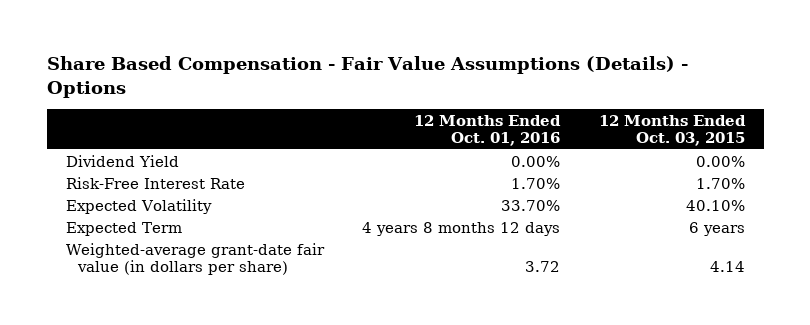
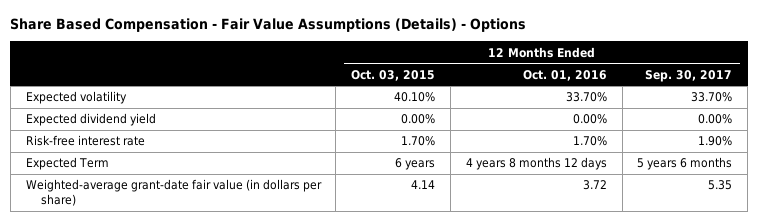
- | 12 Months Ended Oct. 01, 2016 | 12 Months Ended Oct. 03, 2015
+ | 12 Months Ended Oct. 03, 2015 | 12 Months Ended Oct. 01, 2016 | 12 Months Ended Sep. 30, 2017
- Dividend Yield | 0.00% | 0.00%
- Risk-Free Interest Rate | 1.70% | 1.70%
- Expected Volatility | 33.70% | 40.10%
+ Expected volatility | 40.10% | 33.70% | 33.70%
+ Expected dividend yield | 0.00% | 0.00% | 0.00%
+ Risk-free interest rate | 1.70% | 1.70% | 1.90%

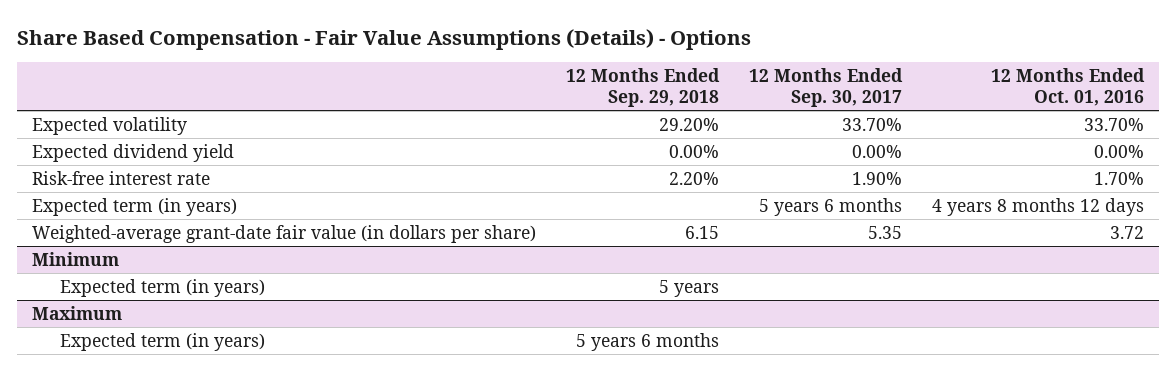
- | 12 Months Ended Oct. 03, 2015 | 12 Months Ended Oct. 01, 2016 | 12 Months Ended Sep. 30, 2017
+ | 12 Months Ended Sep. 29, 2018 | 12 Months Ended Sep. 30, 2017 | 12 Months Ended Oct. 01, 2016
- Expected Term | 6 years | 4 years 8 months 12 days | 5 years 6 months
+ Expected term (in years) | | 5 years 6 months | 4 years 8 months 12 days
+ Minimum
+ Expected term (in years) | 5 years | |
+ Maximum
+ Expected term (in years) | 5 years 6 months | |

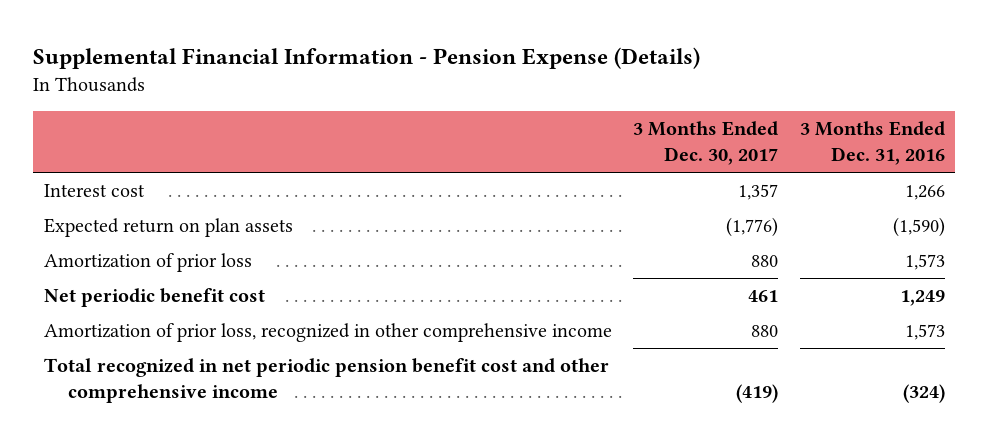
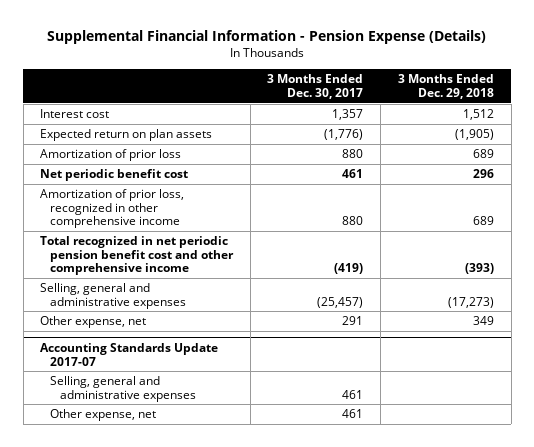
- | 3 Months Ended Dec. 30, 2017 | 3 Months Ended Dec. 31, 2016
+ | 3 Months Ended Dec. 30, 2017 | 3 Months Ended Dec. 29, 2018
+ Selling, general and administrative expenses | (25,457) | (17,273)
+ Other expense, net | 291 | 349
+ Accounting Standards Update 2017-07
+ Selling, general and administrative expenses | 461 |
+ Other expense, net | 461 |

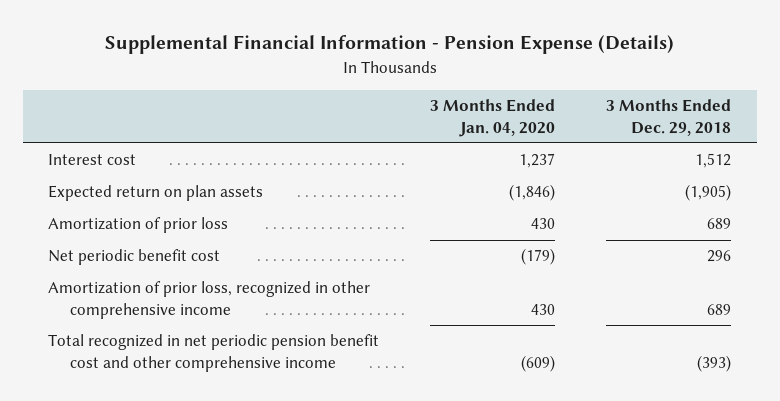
- | 3 Months Ended Dec. 30, 2017 | 3 Months Ended Dec. 29, 2018
+ | 3 Months Ended Jan. 04, 2020 | 3 Months Ended Dec. 29, 2018
- Selling, general and administrative expenses | (25,457) | (17,273)
- Other expense, net | 291 | 349
- Accounting Standards Update 2017-07
- Selling, general and administrative expenses | 461 |
- Other expense, net | 461 |

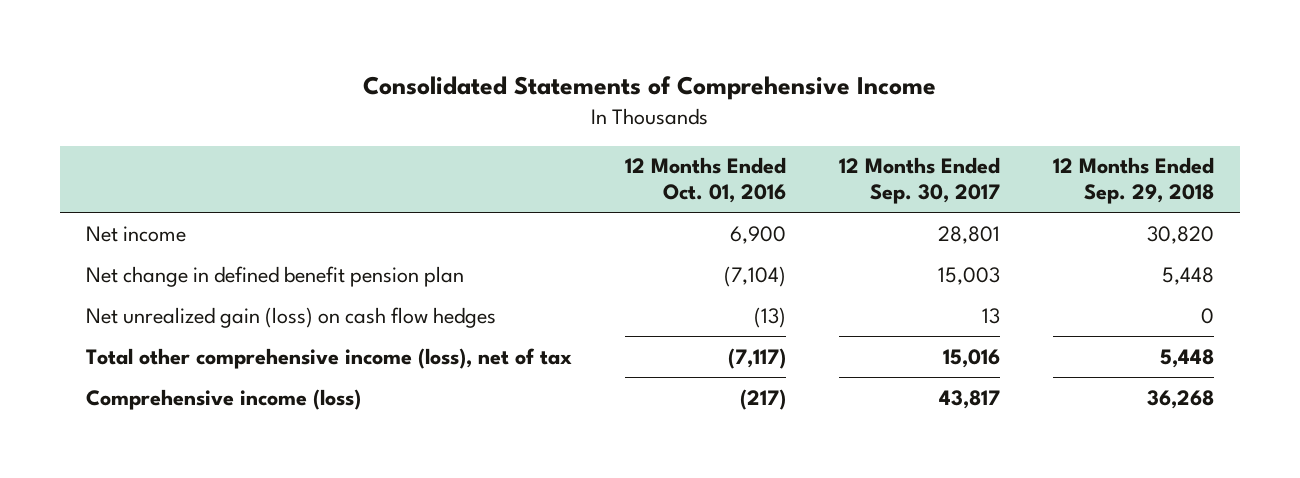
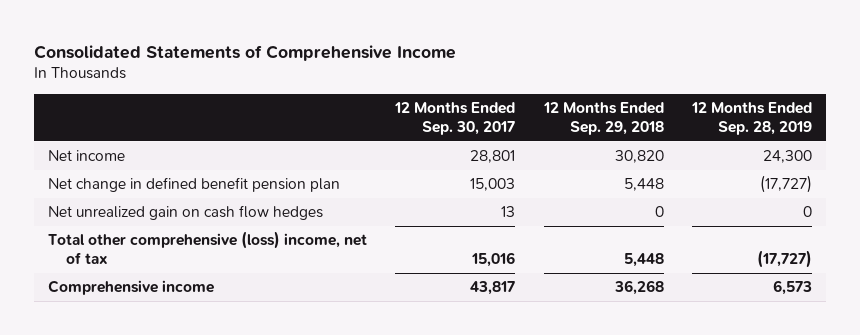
- | 12 Months Ended Oct. 01, 2016 | 12 Months Ended Sep. 30, 2017 | 12 Months Ended Sep. 29, 2018
+ | 12 Months Ended Sep. 30, 2017 | 12 Months Ended Sep. 29, 2018 | 12 Months Ended Sep. 28, 2019
- Net unrealized gain (loss) on cash flow hedges | (13) | 13 | 0
- Total other comprehensive income (loss), net of tax | (7,117) | 15,016 | 5,448
- Comprehensive income (loss) | (217) | 43,817 | 36,268
+ Net unrealized gain on cash flow hedges | 13 | 0 | 0
+ Total other comprehensive (loss) income, net of tax | 15,016 | 5,448 | (17,727)
+ Comprehensive income | 43,817 | 36,268 | 6,573

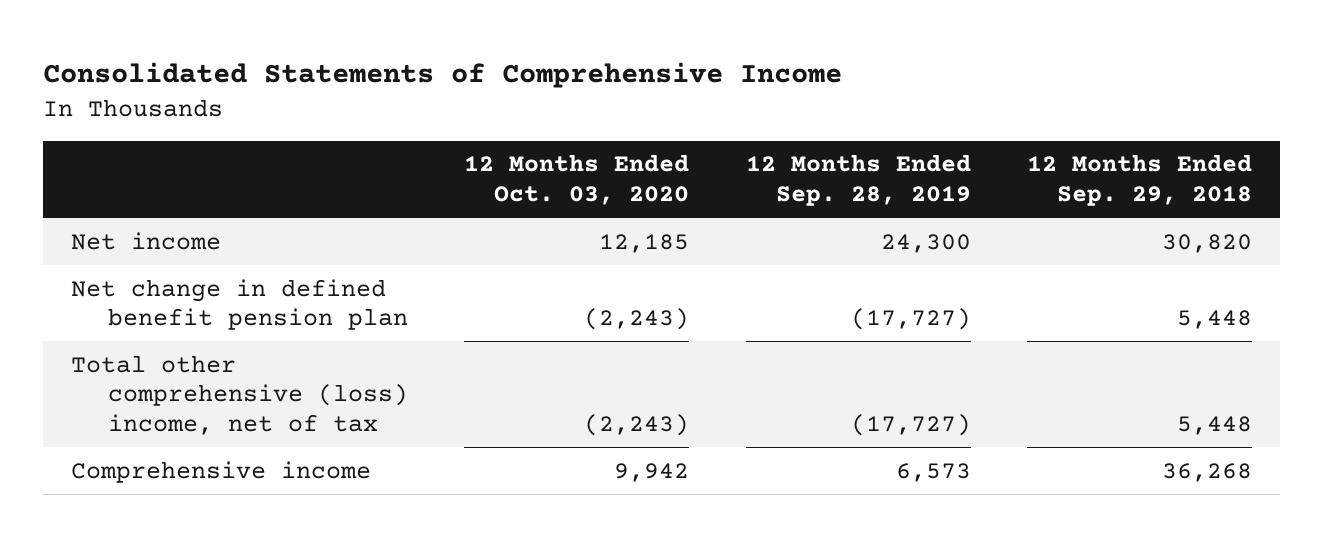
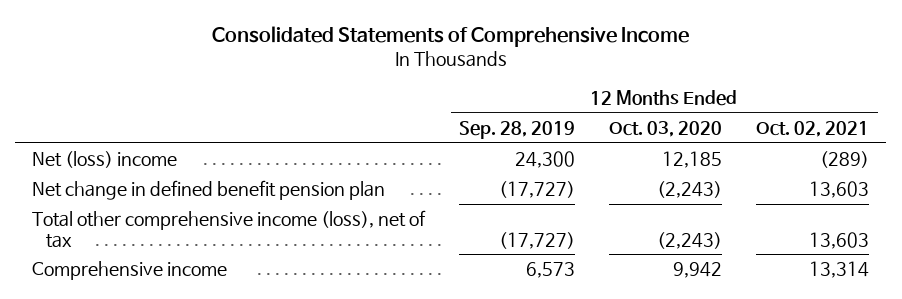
- | 12 Months Ended Oct. 03, 2020 | 12 Months Ended Sep. 28, 2019 | 12 Months Ended Sep. 29, 2018
+ | 12 Months Ended Sep. 28, 2019 | 12 Months Ended Oct. 03, 2020 | 12 Months Ended Oct. 02, 2021
- Net income | 12,185 | 24,300 | 30,820
+ Net (loss) income | 24,300 | 12,185 | (289)
- Total other comprehensive (loss) income, net of tax | (2,243) | (17,727) | 5,448
+ Total other comprehensive income (loss), net of tax | (17,727) | (2,243) | 13,603

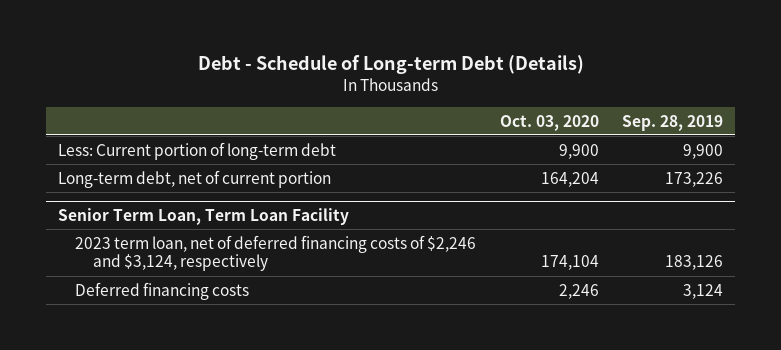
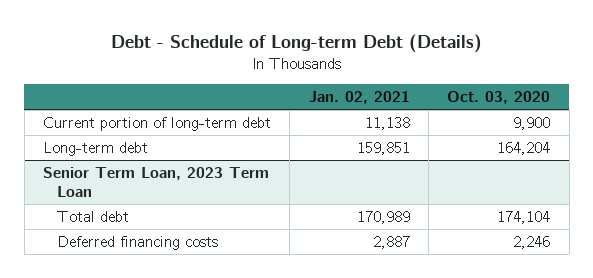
- | Oct. 03, 2020 | Sep. 28, 2019
+ | Jan. 02, 2021 | Oct. 03, 2020
- Less: Current portion of long-term debt | 9,900 | 9,900
- Long-term debt, net of current portion | 164,204 | 173,226
- Senior Term Loan, Term Loan Facility
- 2023 term loan, net of deferred financing costs of $2,246 and $3,124, respectively | 174,104 | 183,126
+ Current portion of long-term debt | 11,138 | 9,900
+ Long-term debt | 159,851 | 164,204
+ Senior Term Loan, 2023 Term Loan
+ Total debt | 170,989 | 174,104

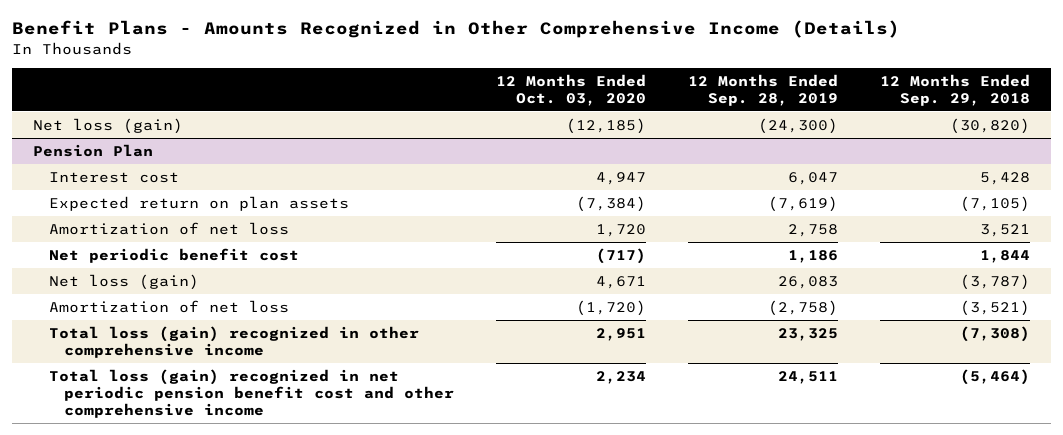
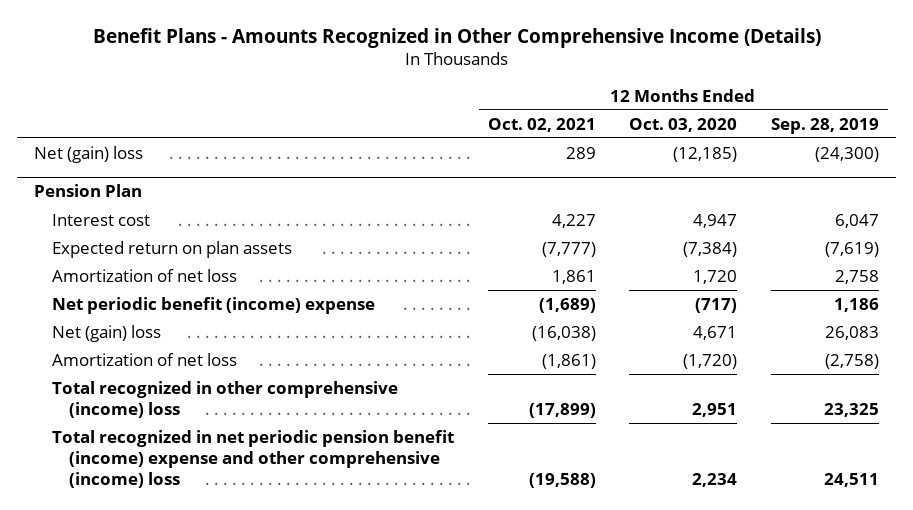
- | 12 Months Ended Oct. 03, 2020 | 12 Months Ended Sep. 28, 2019 | 12 Months Ended Sep. 29, 2018
+ | 12 Months Ended Oct. 02, 2021 | 12 Months Ended Oct. 03, 2020 | 12 Months Ended Sep. 28, 2019
- Net loss (gain) | (12,185) | (24,300) | (30,820)
+ Net (gain) loss | 289 | (12,185) | (24,300)
@ Pension Plan
- Net periodic benefit cost | (717) | 1,186 | 1,844
- Net loss (gain) | 4,671 | 26,083 | (3,787)
+ Net periodic benefit (income) expense | (1,689) | (717) | 1,186
+ Net (gain) loss | (16,038) | 4,671 | 26,083
- Total loss (gain) recognized in other comprehensive income | 2,951 | 23,325 | (7,308)
- Total loss (gain) recognized in net periodic pension benefit cost and other comprehensive income | 2,234 | 24,511 | (5,464)
+ Total recognized in other comprehensive (income) loss | (17,899) | 2,951 | 23,325
+ Total recognized in net periodic pension benefit (income) expense and other comprehensive (income) loss | (19,588) | 2,234 | 24,511

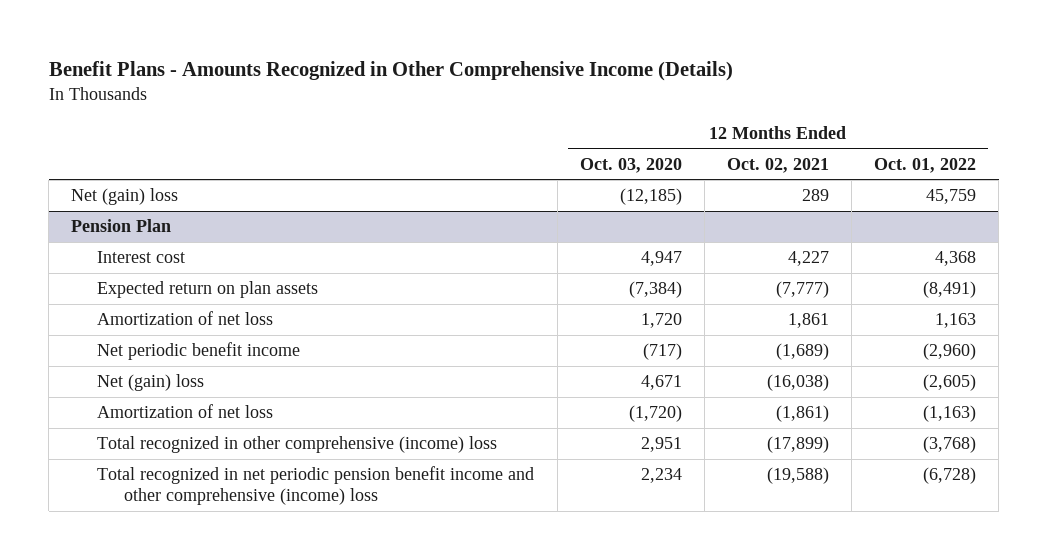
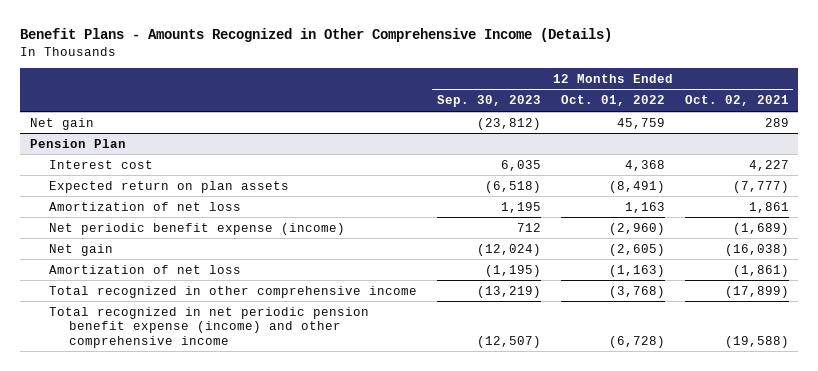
- | 12 Months Ended Oct. 03, 2020 | 12 Months Ended Oct. 02, 2021 | 12 Months Ended Oct. 01, 2022
+ | 12 Months Ended Sep. 30, 2023 | 12 Months Ended Oct. 01, 2022 | 12 Months Ended Oct. 02, 2021
- Net (gain) loss | (12,185) | 289 | 45,759
+ Net gain | (23,812) | 45,759 | 289
@ Pension Plan
- Net periodic benefit income | (717) | (1,689) | (2,960)
- Net (gain) loss | 4,671 | (16,038) | (2,605)
+ Net periodic benefit expense (income) | 712 | (2,960) | (1,689)
+ Net gain | (12,024) | (2,605) | (16,038)
- Total recognized in other comprehensive (income) loss | 2,951 | (17,899) | (3,768)
- Total recognized in net periodic pension benefit income and other comprehensive (income) loss | 2,234 | (19,588) | (6,728)
+ Total recognized in other comprehensive income | (13,219) | (3,768) | (17,899)
+ Total recognized in net periodic pension benefit expense (income) and other comprehensive income | (12,507) | (6,728) | (19,588)

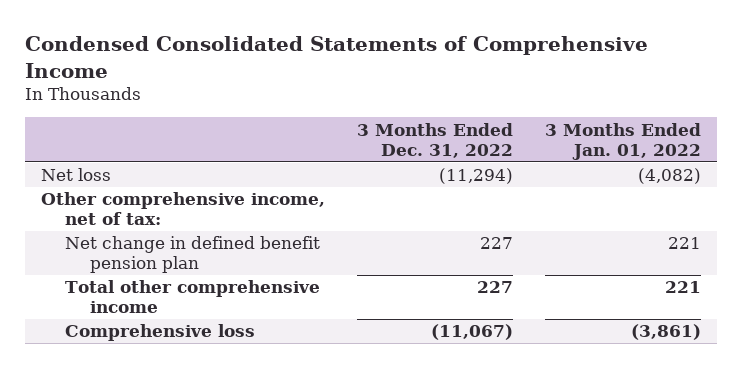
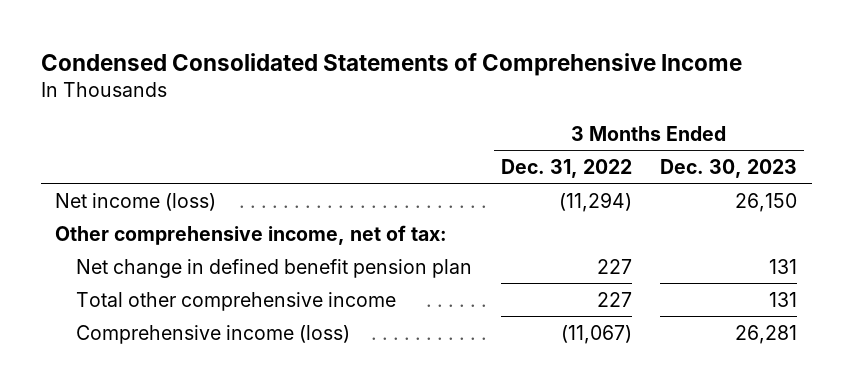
- | 3 Months Ended Dec. 31, 2022 | 3 Months Ended Jan. 01, 2022
+ | 3 Months Ended Dec. 31, 2022 | 3 Months Ended Dec. 30, 2023
- Net loss | (11,294) | (4,082)
+ Net income (loss) | (11,294) | 26,150
- Comprehensive loss | (11,067) | (3,861)
+ Comprehensive income (loss) | (11,067) | 26,281

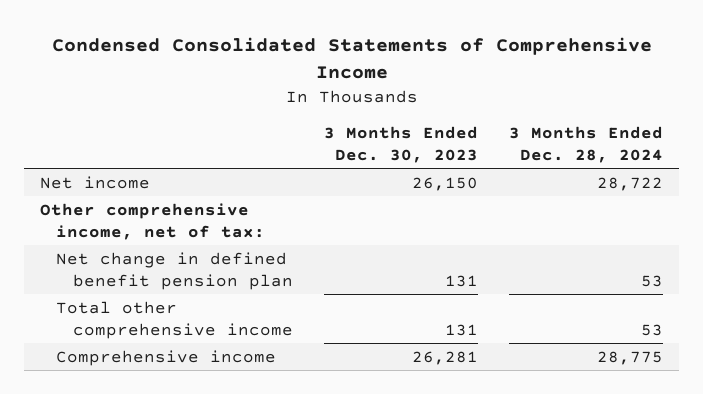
- | 3 Months Ended Dec. 31, 2022 | 3 Months Ended Dec. 30, 2023
+ | 3 Months Ended Dec. 30, 2023 | 3 Months Ended Dec. 28, 2024
- Net income (loss) | (11,294) | 26,150
+ Net income | 26,150 | 28,722
- Comprehensive income (loss) | (11,067) | 26,281
+ Comprehensive income | 26,281 | 28,775

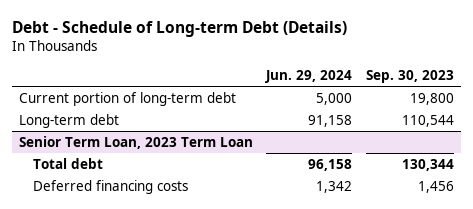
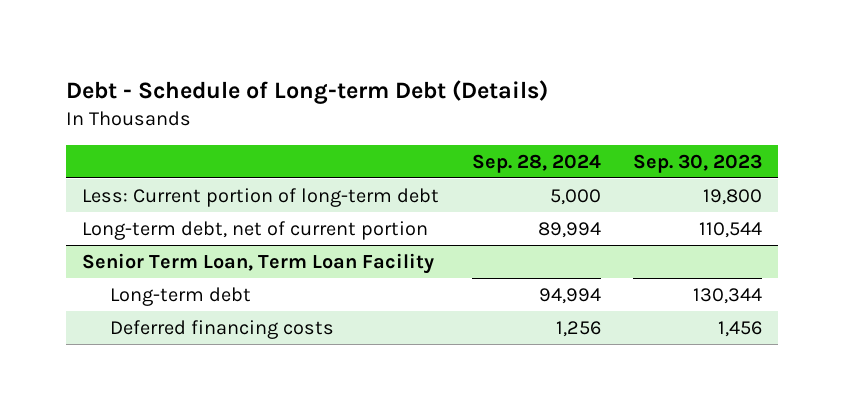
- | Jun. 29, 2024 | Sep. 30, 2023
+ | Sep. 28, 2024 | Sep. 30, 2023
- Current portion of long-term debt | 5,000 | 19,800
- Long-term debt | 91,158 | 110,544
- Senior Term Loan, 2023 Term Loan
- Total debt | 96,158 | 130,344
+ Less: Current portion of long-term debt | 5,000 | 19,800
+ Long-term debt, net of current portion | 89,994 | 110,544
+ Senior Term Loan, Term Loan Facility
+ Long-term debt | 94,994 | 130,344

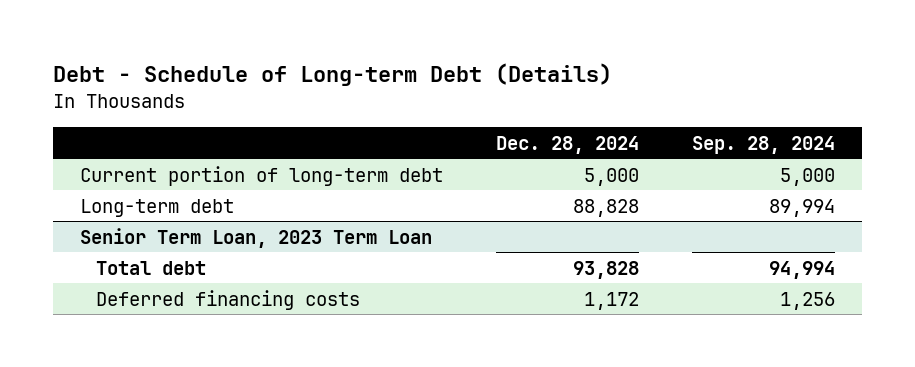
- | Sep. 28, 2024 | Sep. 30, 2023
+ | Dec. 28, 2024 | Sep. 28, 2024
- Less: Current portion of long-term debt | 5,000 | 19,800
- Long-term debt, net of current portion | 89,994 | 110,544
- Senior Term Loan, Term Loan Facility
- Long-term debt | 94,994 | 130,344
+ Current portion of long-term debt | 5,000 | 5,000
+ Long-term debt | 88,828 | 89,994
+ Senior Term Loan, 2023 Term Loan
+ Total debt | 93,828 | 94,994

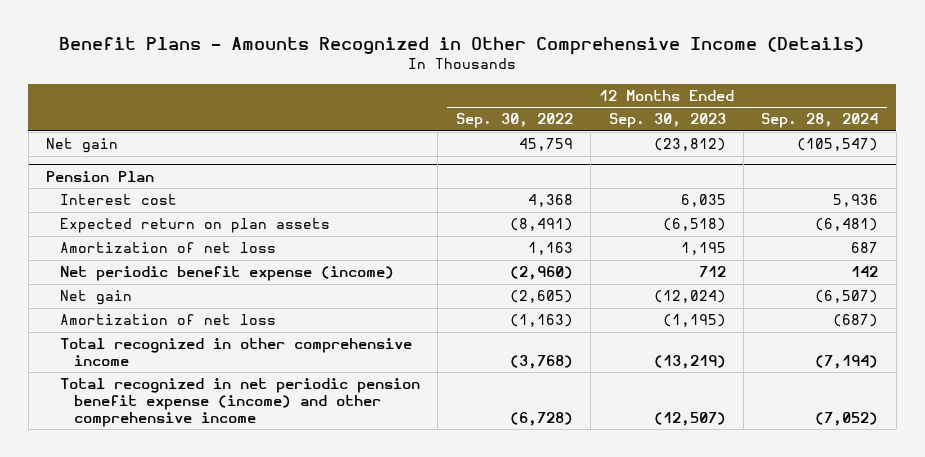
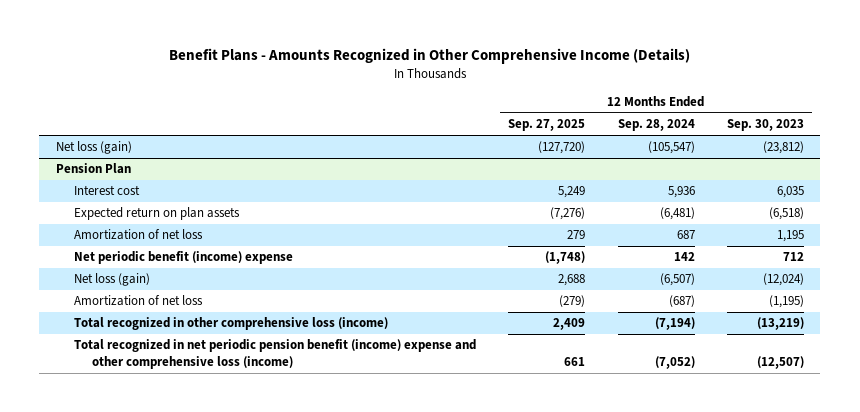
- | 12 Months Ended Sep. 30, 2022 | 12 Months Ended Sep. 30, 2023 | 12 Months Ended Sep. 28, 2024
+ | 12 Months Ended Sep. 27, 2025 | 12 Months Ended Sep. 28, 2024 | 12 Months Ended Sep. 30, 2023
- Net gain | 45,759 | (23,812) | (105,547)
+ Net loss (gain) | (127,720) | (105,547) | (23,812)
@ Pension Plan
- Net periodic benefit expense (income) | (2,960) | 712 | 142
- Net gain | (2,605) | (12,024) | (6,507)
+ Net periodic benefit (income) expense | (1,748) | 142 | 712
+ Net loss (gain) | 2,688 | (6,507) | (12,024)
- Total recognized in other comprehensive income | (3,768) | (13,219) | (7,194)
- Total recognized in net periodic pension benefit expense (income) and other comprehensive income | (6,728) | (12,507) | (7,052)
+ Total recognized in other comprehensive loss (income) | 2,409 | (7,194) | (13,219)
+ Total recognized in net periodic pension benefit (income) expense and other comprehensive loss (income) | 661 | (7,052) | (12,507)

